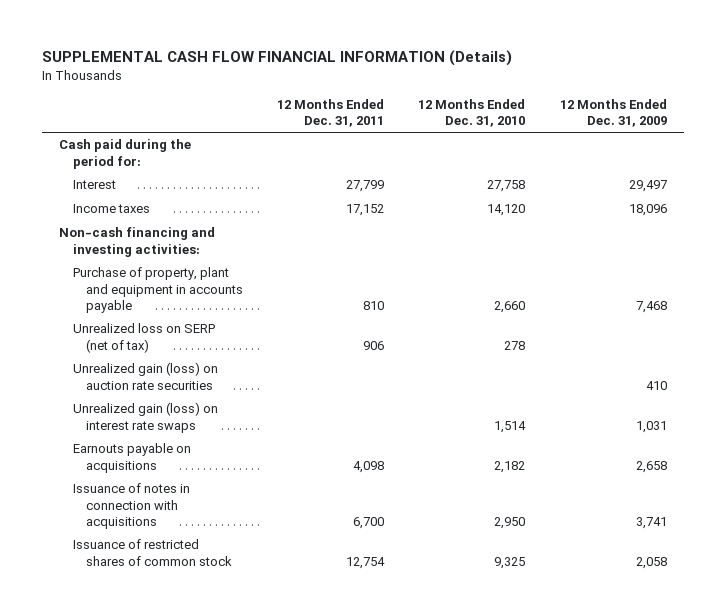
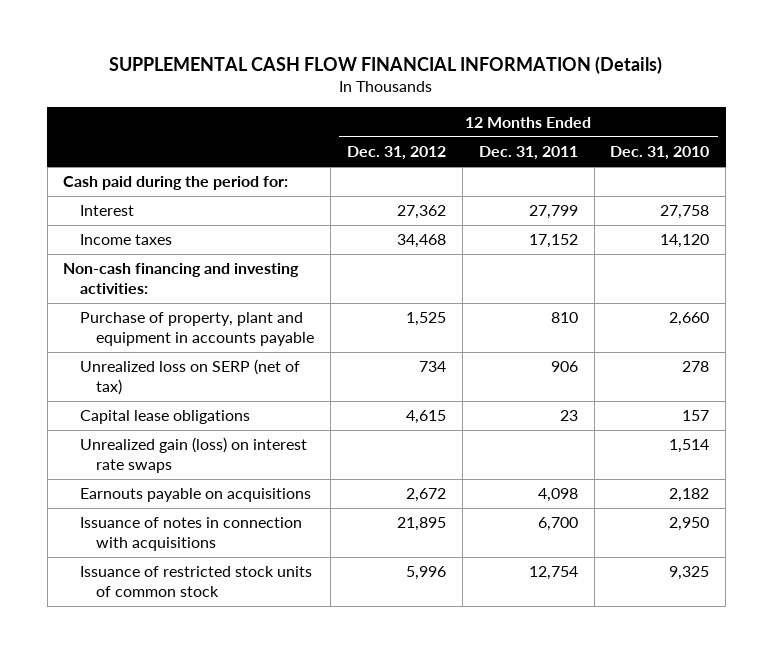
- | 12 Months Ended Dec. 31, 2011 | 12 Months Ended Dec. 31, 2010 | 12 Months Ended Dec. 31, 2009
+ | 12 Months Ended Dec. 31, 2012 | 12 Months Ended Dec. 31, 2011 | 12 Months Ended Dec. 31, 2010
- Unrealized gain (loss) on auction rate securities | | | 410
+ Capital lease obligations | 4,615 | 23 | 157
- Issuance of restricted shares of common stock | 12,754 | 9,325 | 2,058
+ Issuance of restricted stock units of common stock | 5,996 | 12,754 | 9,325

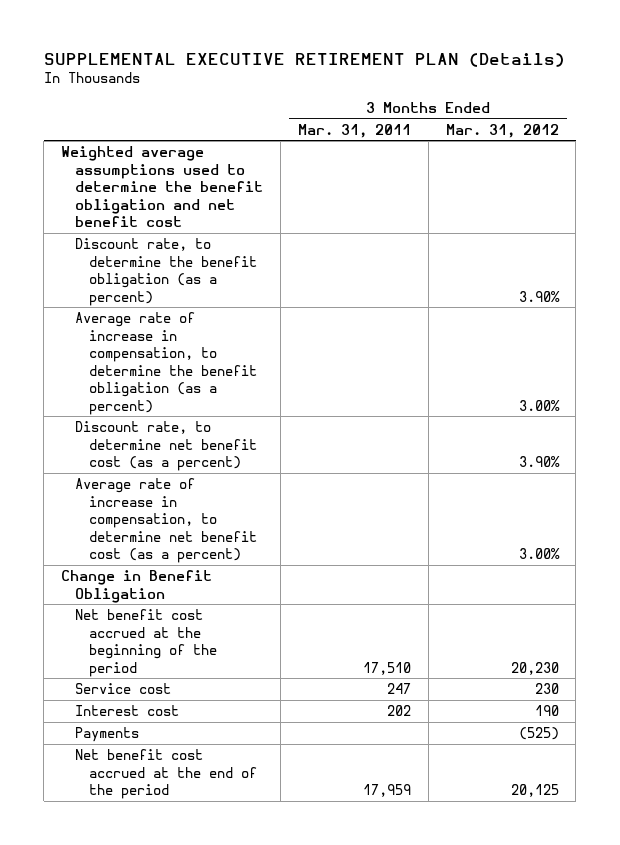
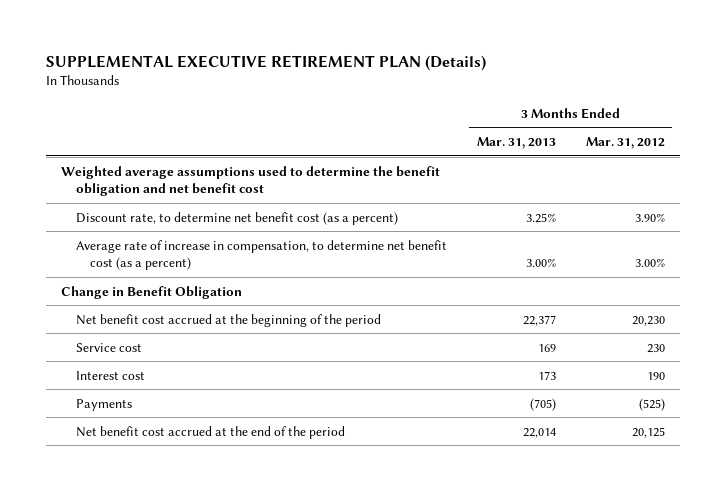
- | 3 Months Ended Mar. 31, 2011 | 3 Months Ended Mar. 31, 2012
+ | 3 Months Ended Mar. 31, 2013 | 3 Months Ended Mar. 31, 2012
- Discount rate, to determine the benefit obligation (as a percent) | | 3.90%
- Average rate of increase in compensation, to determine the benefit obligation (as a percent) | | 3.00%

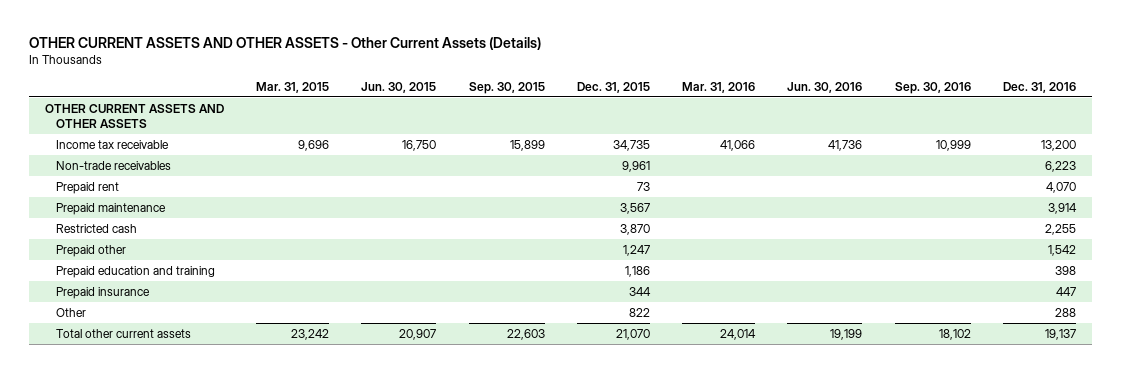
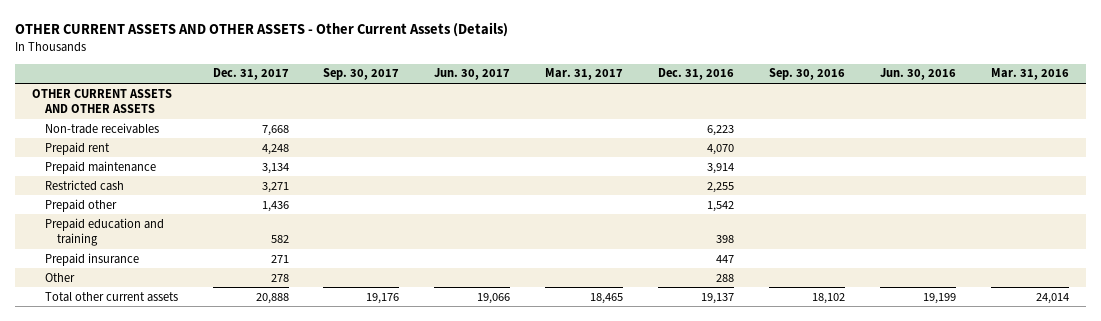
- | Mar. 31, 2015 | Jun. 30, 2015 | Sep. 30, 2015 | Dec. 31, 2015 | Mar. 31, 2016 | Jun. 30, 2016 | Sep. 30, 2016 | Dec. 31, 2016
+ | Dec. 31, 2017 | Sep. 30, 2017 | Jun. 30, 2017 | Mar. 31, 2017 | Dec. 31, 2016 | Sep. 30, 2016 | Jun. 30, 2016 | Mar. 31, 2016
- Income tax receivable | 9,696 | 16,750 | 15,899 | 34,735 | 41,066 | 41,736 | 10,999 | 13,200

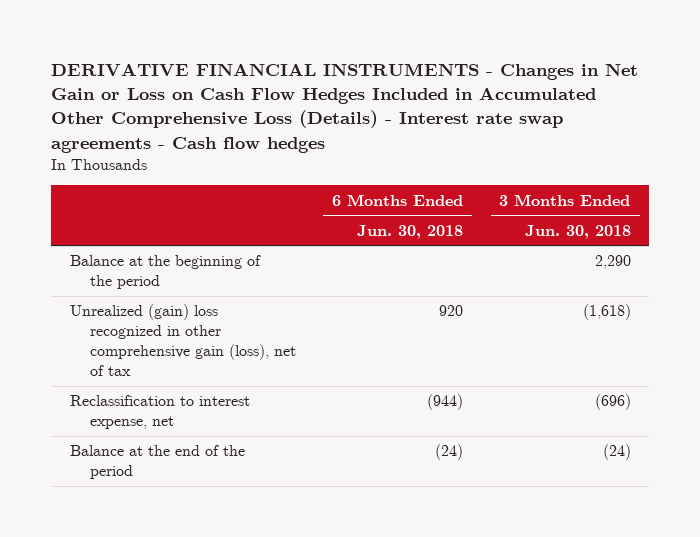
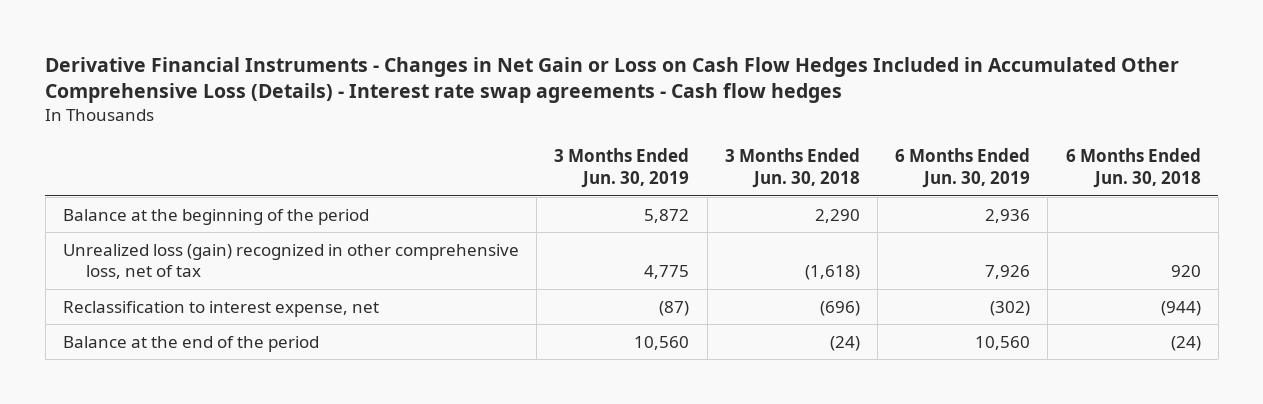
- DERIVATIVE FINANCIAL INSTRUMENTS - Changes in Net Gain or Loss on Cash Flow Hedges Included in Accumulated Other Comprehensive Loss (Details) - Interest rate swap agreements - Cash flow hedges
+ Derivative Financial Instruments - Changes in Net Gain or Loss on Cash Flow Hedges Included in Accumulated Other Comprehensive Loss (Details) - Interest rate swap agreements - Cash flow hedges
- | 6 Months Ended Jun. 30, 2018 | 3 Months Ended Jun. 30, 2018
+ | 3 Months Ended Jun. 30, 2019 | 3 Months Ended Jun. 30, 2018 | 6 Months Ended Jun. 30, 2019 | 6 Months Ended Jun. 30, 2018
- Unrealized (gain) loss recognized in other comprehensive gain (loss), net of tax | 920 | (1,618)
+ Unrealized loss (gain) recognized in other comprehensive loss, net of tax | 4,775 | (1,618) | 7,926 | 920

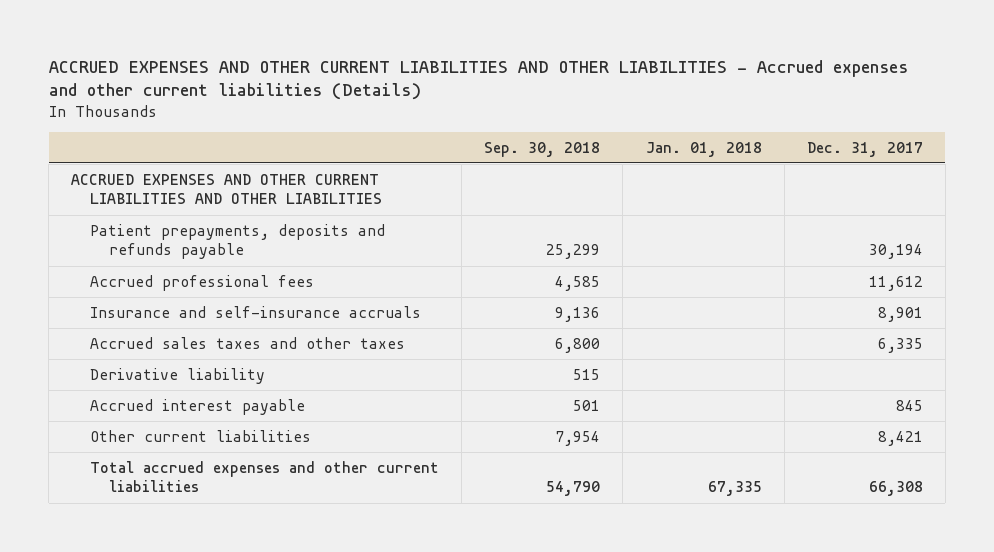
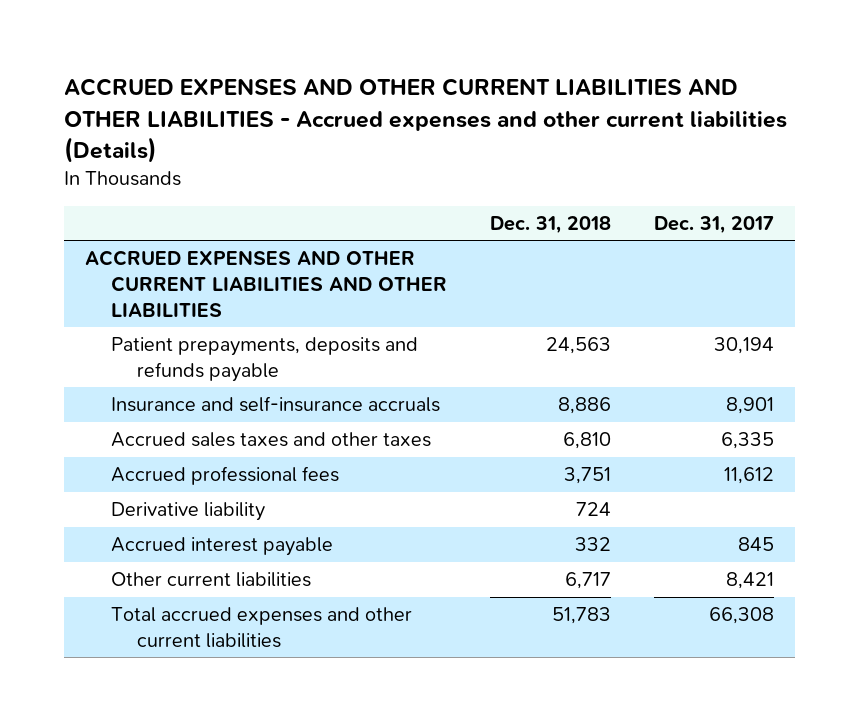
- | Sep. 30, 2018 | Jan. 01, 2018 | Dec. 31, 2017
+ | Dec. 31, 2018 | Dec. 31, 2017
moved down: Accrued professional fees | 3,751 | 11,612

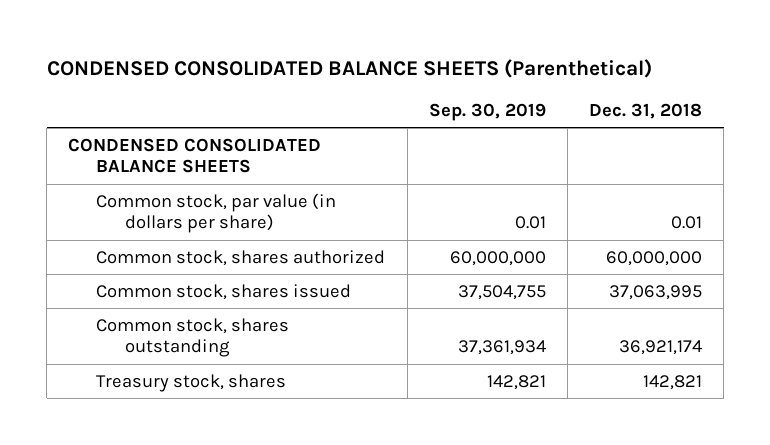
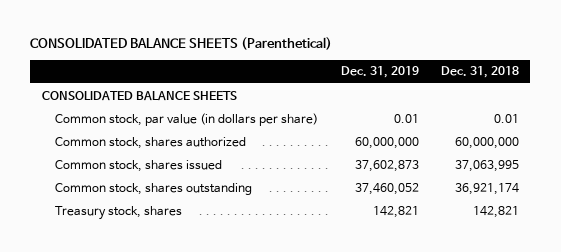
- CONDENSED CONSOLIDATED BALANCE SHEETS (Parenthetical)
+ CONSOLIDATED BALANCE SHEETS (Parenthetical)
- | Sep. 30, 2019 | Dec. 31, 2018
+ | Dec. 31, 2019 | Dec. 31, 2018
- CONDENSED CONSOLIDATED BALANCE SHEETS
+ CONSOLIDATED BALANCE SHEETS

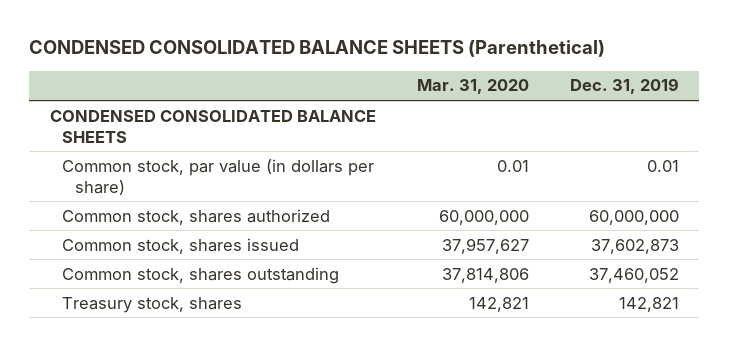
- CONSOLIDATED BALANCE SHEETS (Parenthetical)
+ CONDENSED CONSOLIDATED BALANCE SHEETS (Parenthetical)
- | Dec. 31, 2019 | Dec. 31, 2018
+ | Mar. 31, 2020 | Dec. 31, 2019
- CONSOLIDATED BALANCE SHEETS
+ CONDENSED CONSOLIDATED BALANCE SHEETS

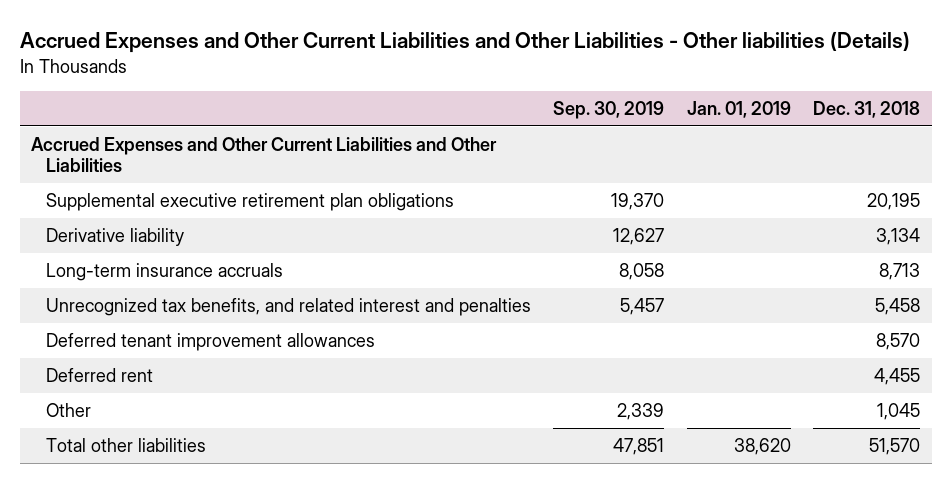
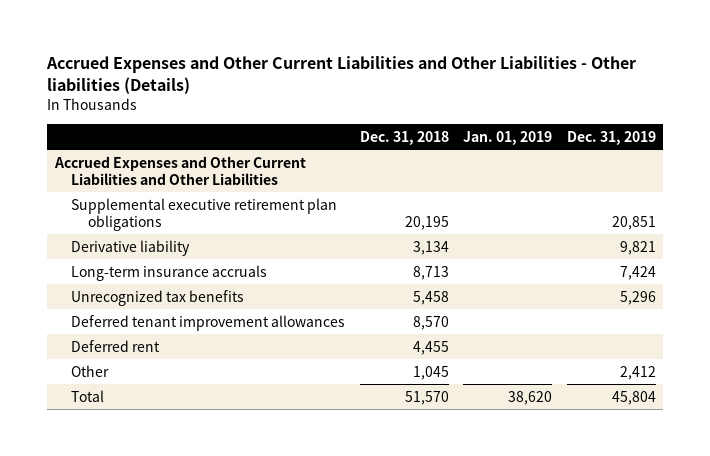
- | Sep. 30, 2019 | Jan. 01, 2019 | Dec. 31, 2018
+ | Dec. 31, 2018 | Jan. 01, 2019 | Dec. 31, 2019
- Unrecognized tax benefits, and related interest and penalties | 5,457 | | 5,458
+ Unrecognized tax benefits | 5,458 | | 5,296
- Total other liabilities | 47,851 | 38,620 | 51,570
+ Total | 51,570 | 38,620 | 45,804

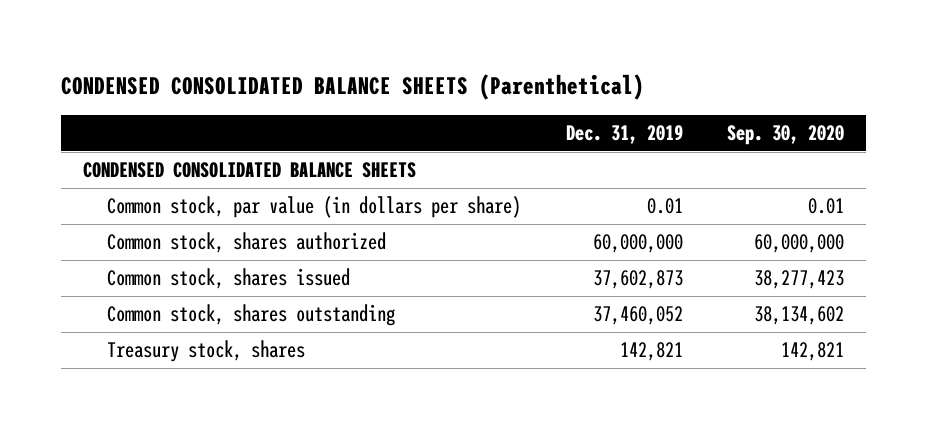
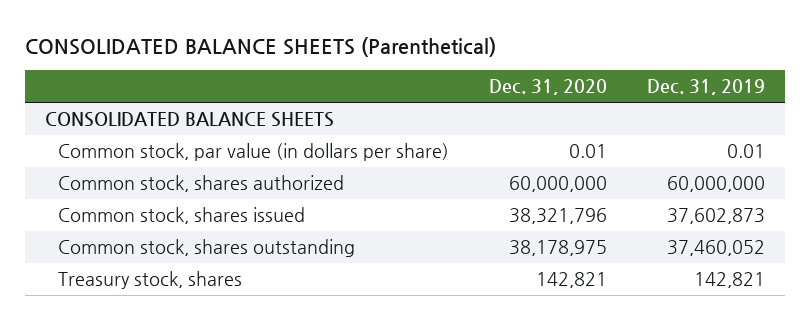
- CONDENSED CONSOLIDATED BALANCE SHEETS (Parenthetical)
+ CONSOLIDATED BALANCE SHEETS (Parenthetical)
- | Dec. 31, 2019 | Sep. 30, 2020
+ | Dec. 31, 2020 | Dec. 31, 2019
- CONDENSED CONSOLIDATED BALANCE SHEETS
+ CONSOLIDATED BALANCE SHEETS

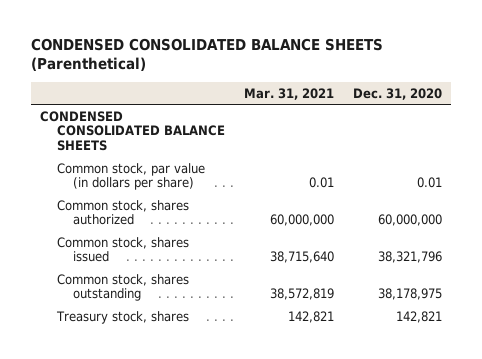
- CONSOLIDATED BALANCE SHEETS (Parenthetical)
+ CONDENSED CONSOLIDATED BALANCE SHEETS (Parenthetical)
- | Dec. 31, 2020 | Dec. 31, 2019
+ | Mar. 31, 2021 | Dec. 31, 2020
- CONSOLIDATED BALANCE SHEETS
+ CONDENSED CONSOLIDATED BALANCE SHEETS

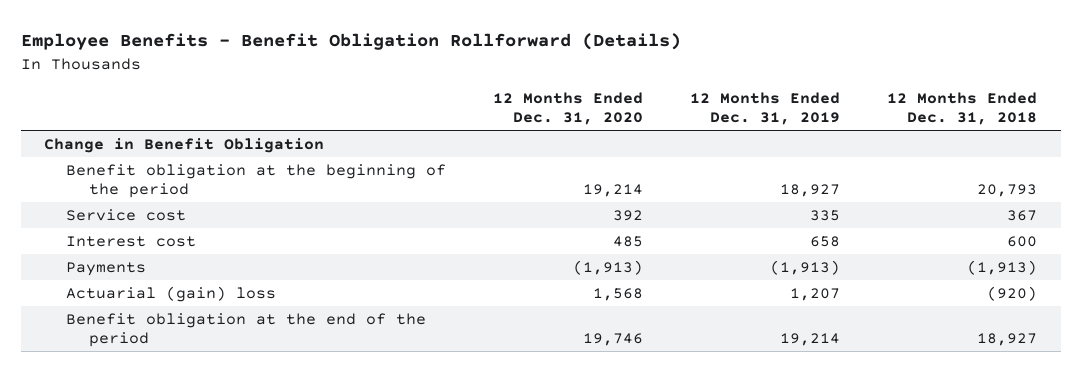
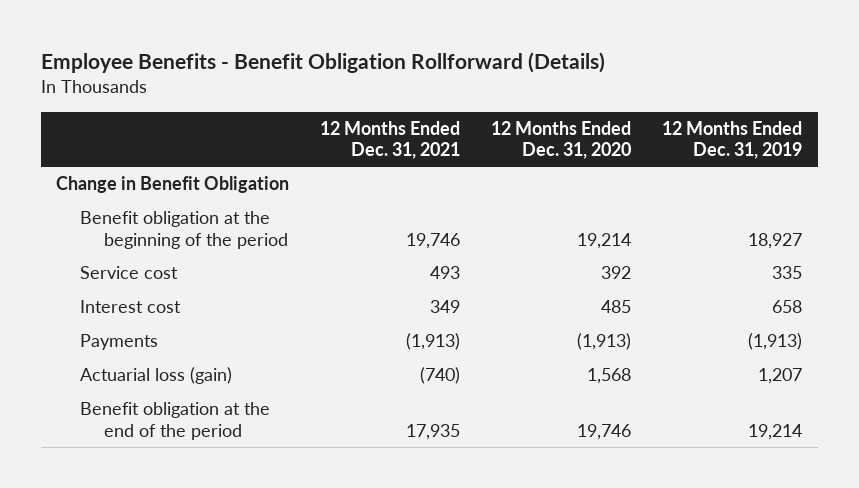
- | 12 Months Ended Dec. 31, 2020 | 12 Months Ended Dec. 31, 2019 | 12 Months Ended Dec. 31, 2018
+ | 12 Months Ended Dec. 31, 2021 | 12 Months Ended Dec. 31, 2020 | 12 Months Ended Dec. 31, 2019
- Actuarial (gain) loss | 1,568 | 1,207 | (920)
+ Actuarial loss (gain) | (740) | 1,568 | 1,207

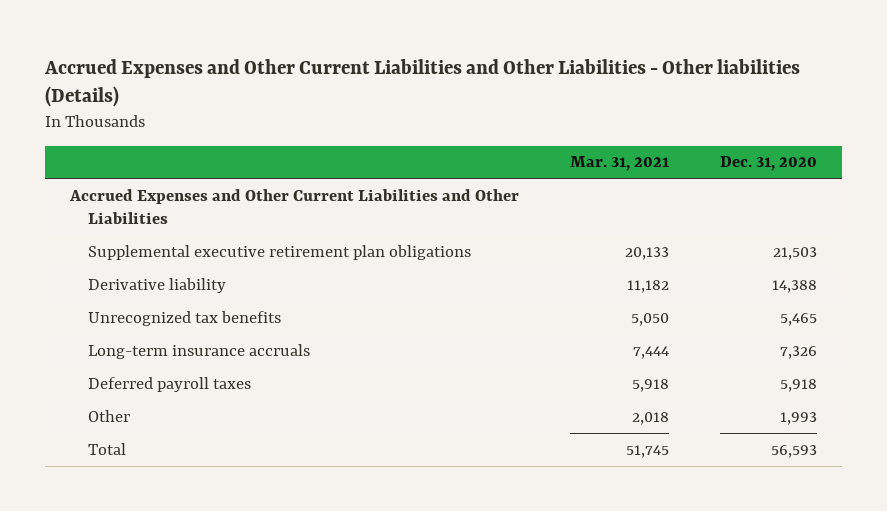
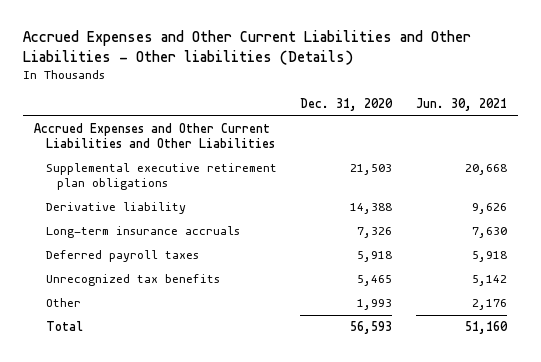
- | Mar. 31, 2021 | Dec. 31, 2020
+ | Dec. 31, 2020 | Jun. 30, 2021
moved down: Unrecognized tax benefits | 5,465 | 5,142

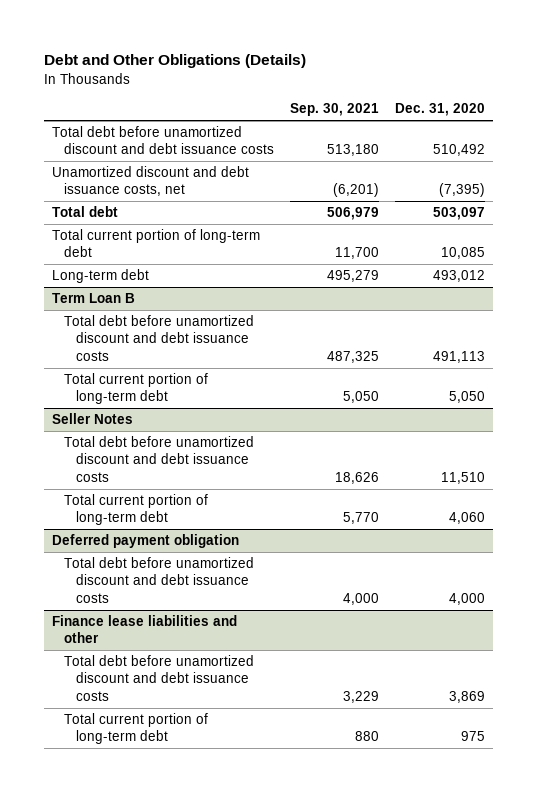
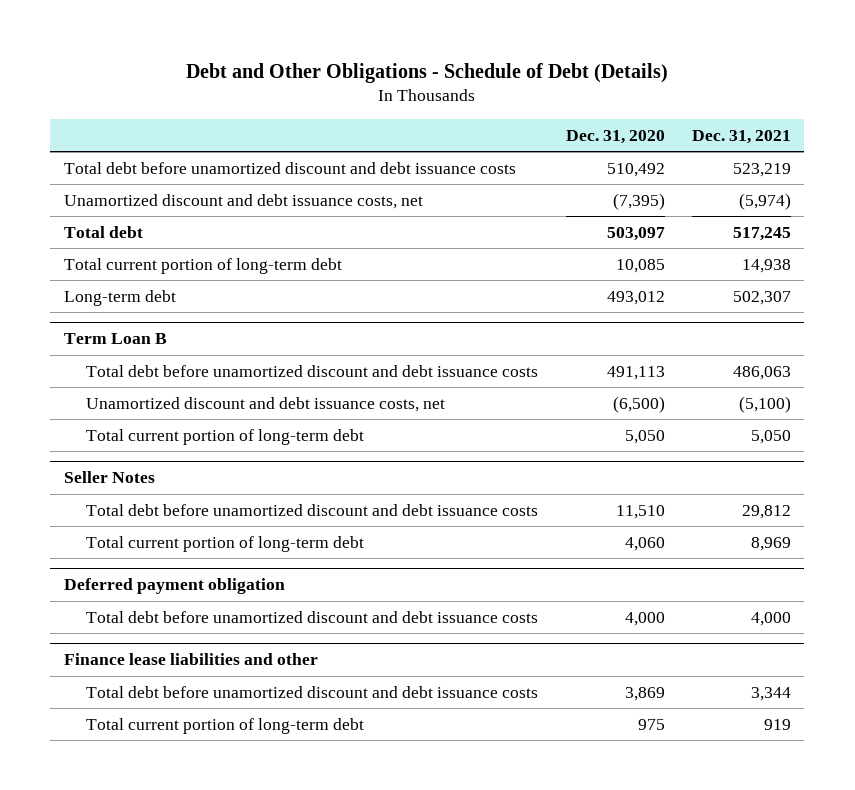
- Debt and Other Obligations (Details)
+ Debt and Other Obligations - Schedule of Debt (Details)
- | Sep. 30, 2021 | Dec. 31, 2020
+ | Dec. 31, 2020 | Dec. 31, 2021
@ Term Loan B
+ Unamortized discount and debt issuance costs, net | (6,500) | (5,100)

